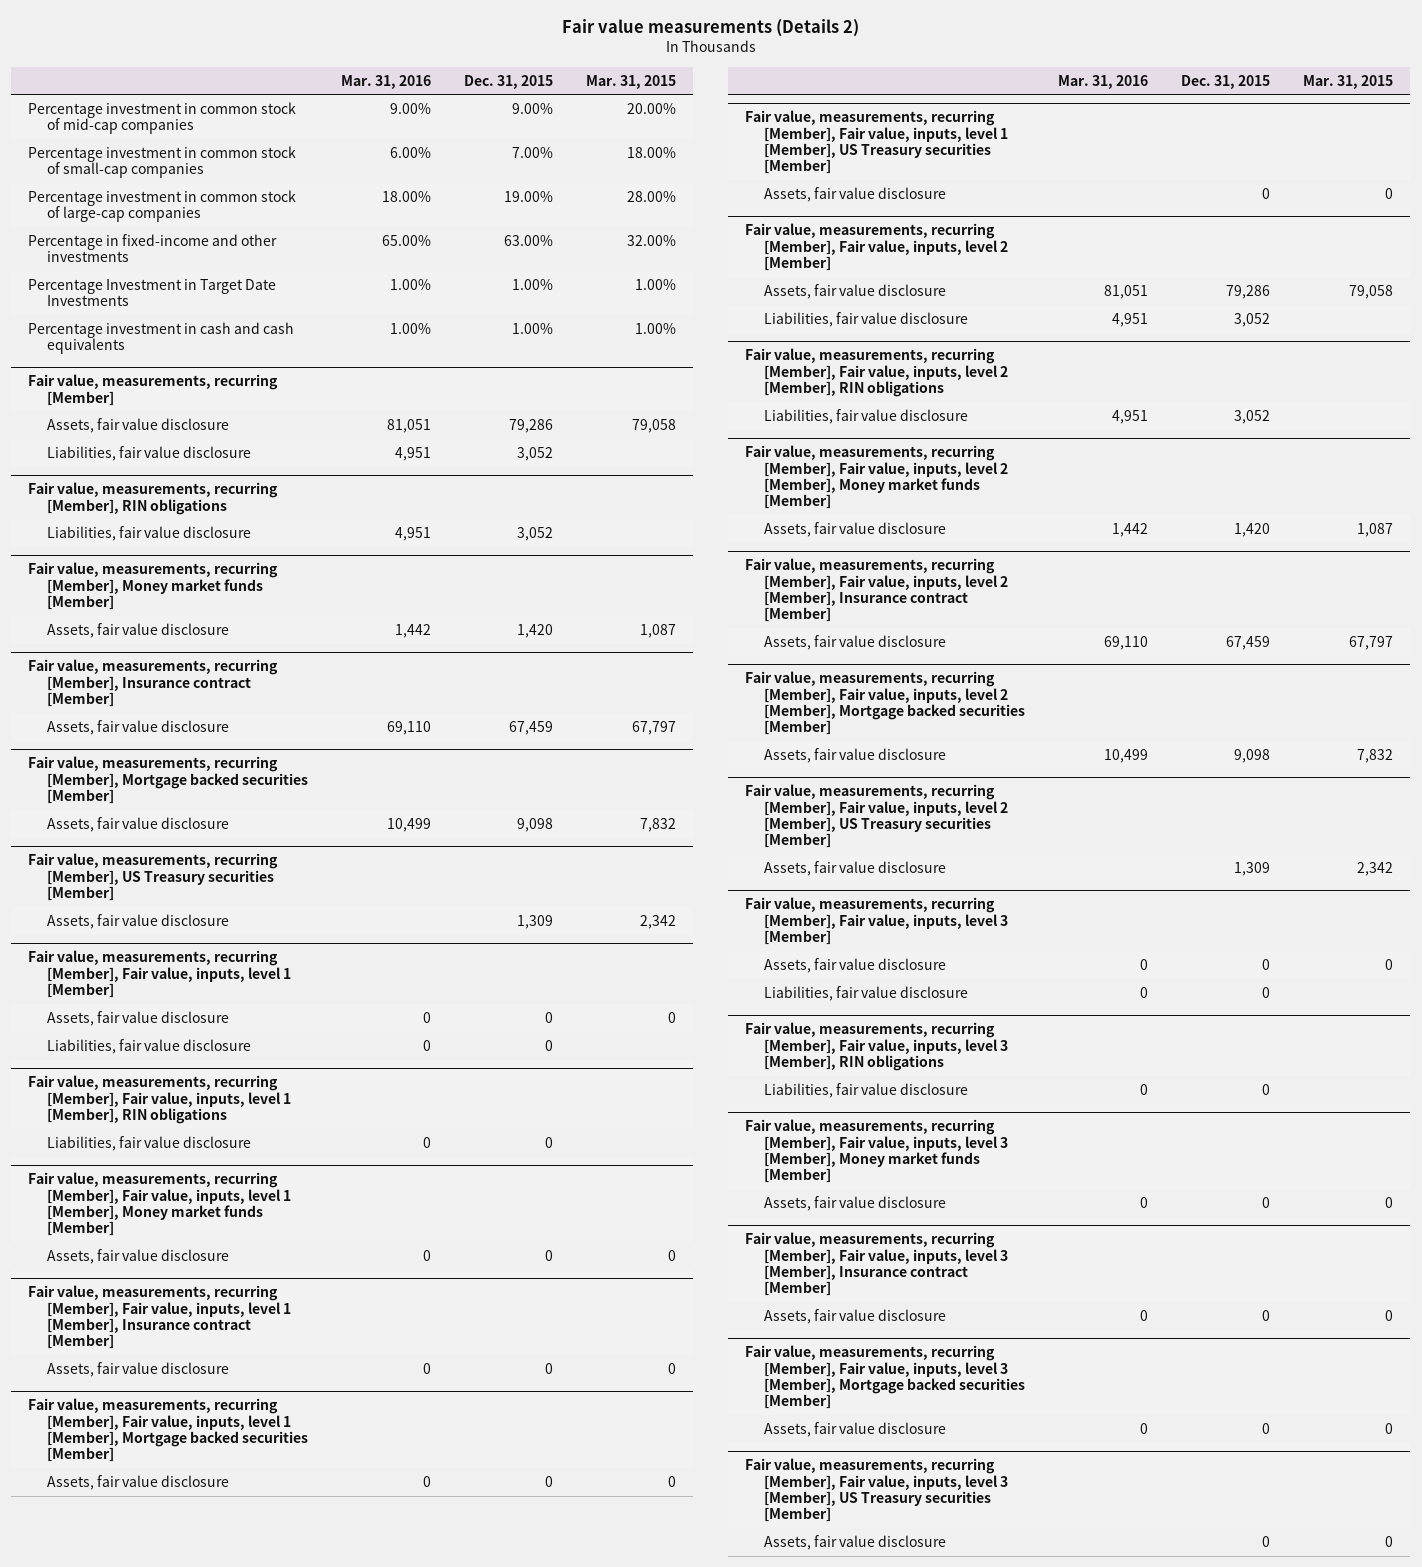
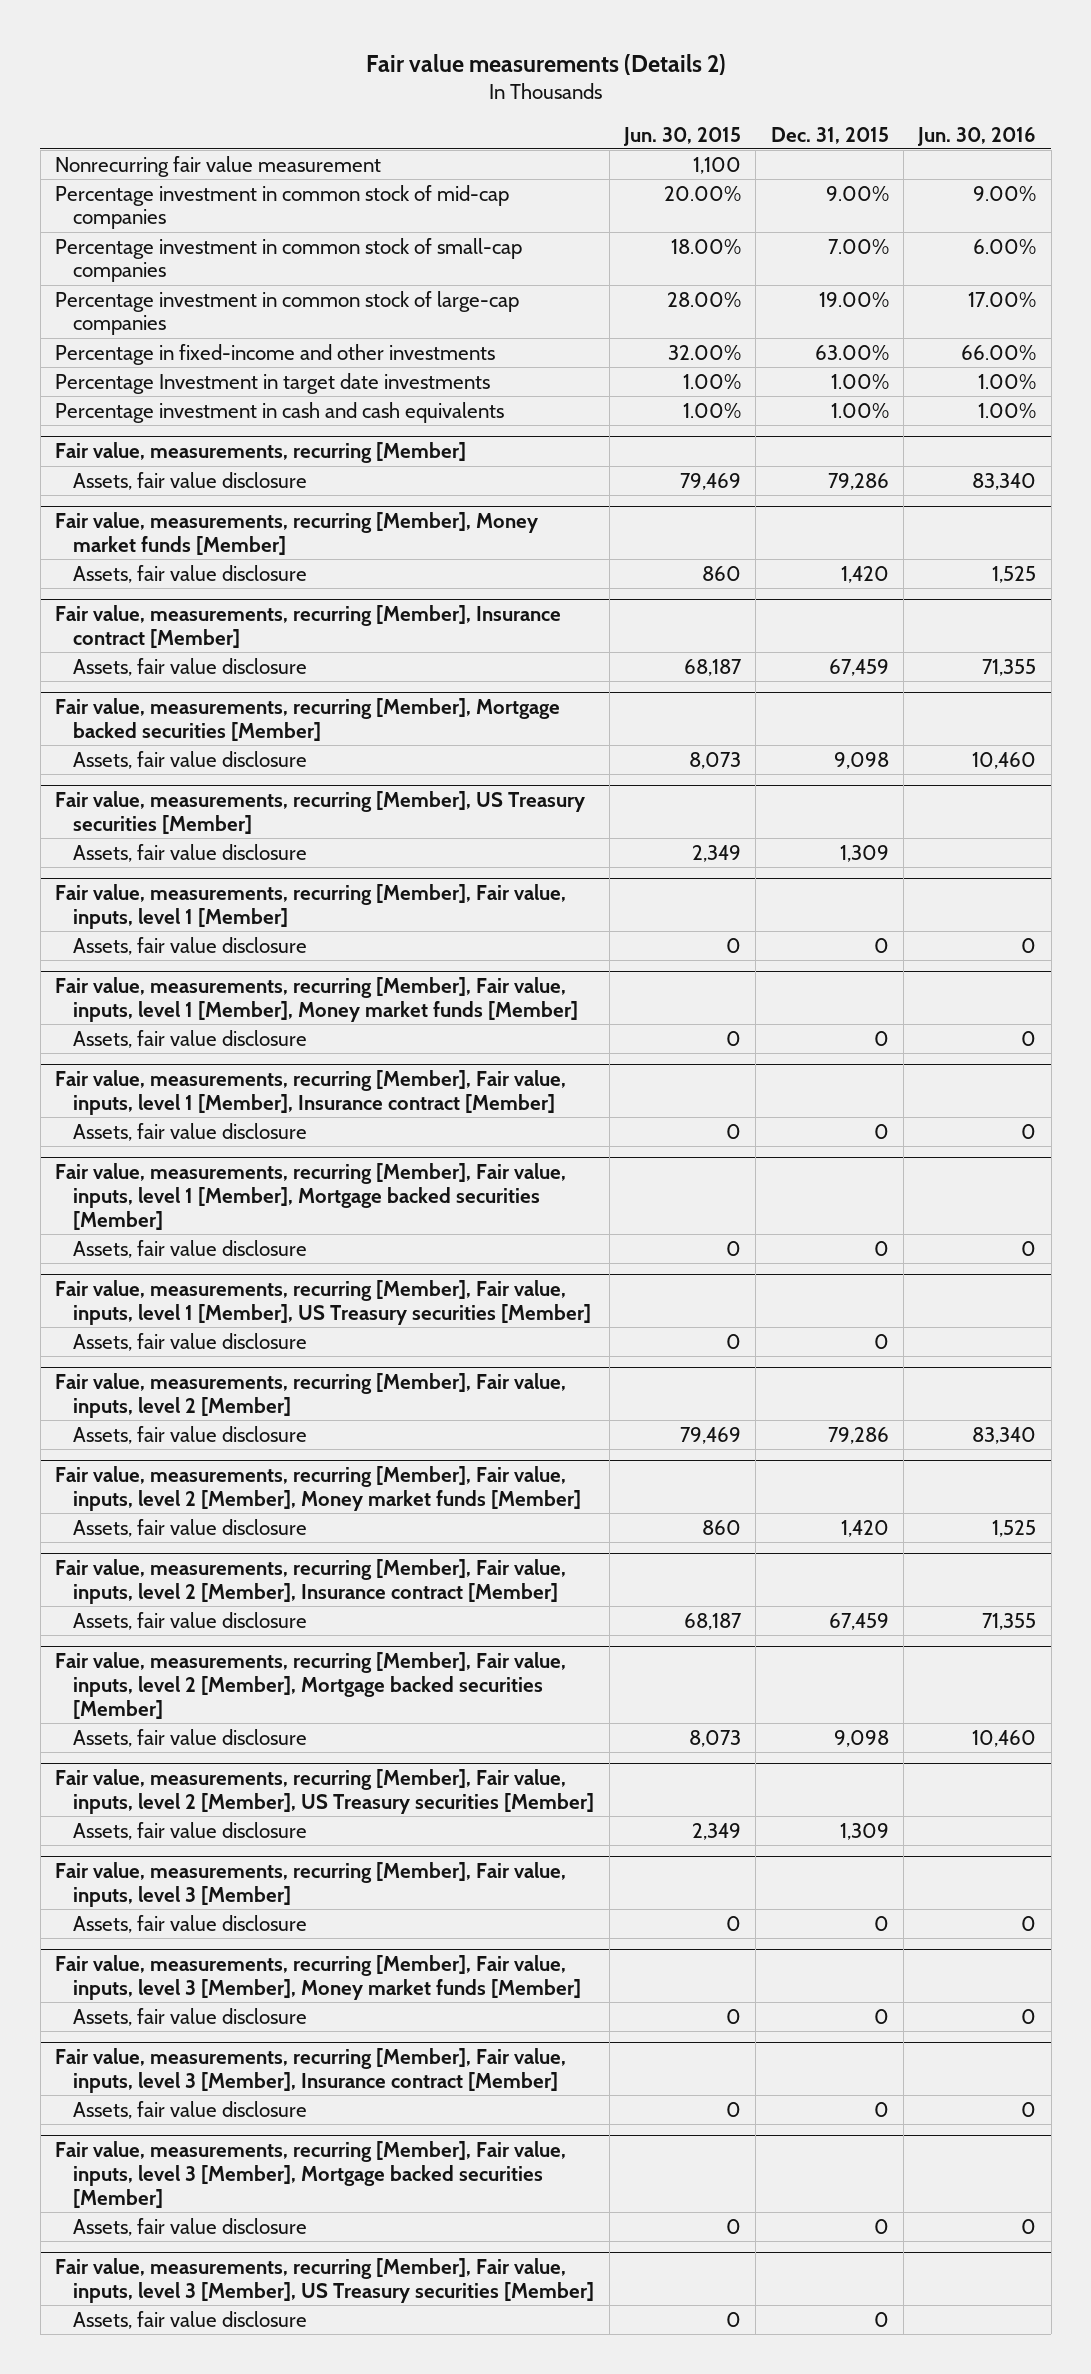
- | Mar. 31, 2016 | Dec. 31, 2015 | Mar. 31, 2015
+ | Jun. 30, 2015 | Dec. 31, 2015 | Jun. 30, 2016
+ Nonrecurring fair value measurement | 1,100 | |
- Percentage Investment in Target Date Investments | 1.00% | 1.00% | 1.00%
+ Percentage Investment in target date investments | 1.00% | 1.00% | 1.00%
@ Fair value, measurements, recurring [Member]
- Liabilities, fair value disclosure | 4,951 | 3,052 |
- Fair value, measurements, recurring [Member], RIN obligations
- Liabilities, fair value disclosure | 4,951 | 3,052 |
@ Fair value, measurements, recurring [Member], Fair value, inputs, level 1 [Member]
- Liabilities, fair value disclosure | 0 | 0 |
- Fair value, measurements, recurring [Member], Fair value, inputs, level 1 [Member], RIN obligations
- Liabilities, fair value disclosure | 0 | 0 |
@ Fair value, measurements, recurring [Member], Fair value, inputs, level 2 [Member]
- Liabilities, fair value disclosure | 4,951 | 3,052 |
- Fair value, measurements, recurring [Member], Fair value, inputs, level 2 [Member], RIN obligations
- Liabilities, fair value disclosure | 4,951 | 3,052 |
@ Fair value, measurements, recurring [Member], Fair value, inputs, level 3 [Member]
- Liabilities, fair value disclosure | 0 | 0 |
- Fair value, measurements, recurring [Member], Fair value, inputs, level 3 [Member], RIN obligations
- Liabilities, fair value disclosure | 0 | 0 |

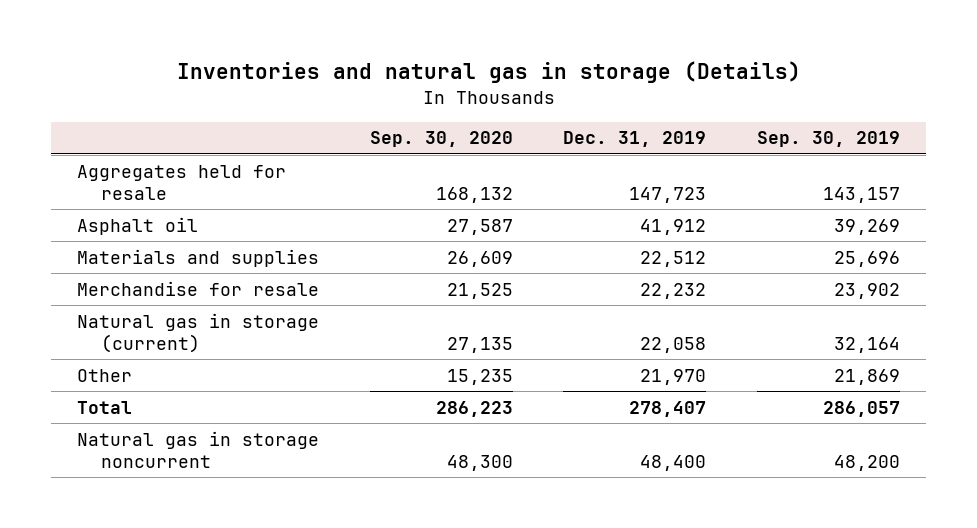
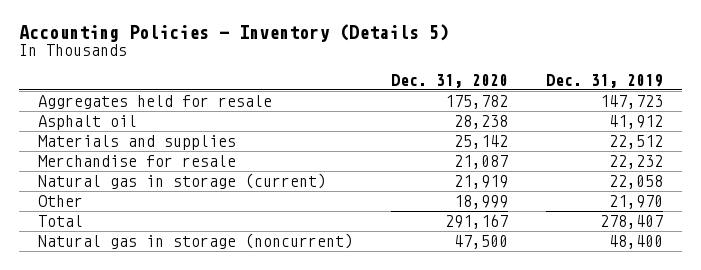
- Inventories and natural gas in storage (Details)
+ Accounting Policies - Inventory (Details 5)
- | Sep. 30, 2020 | Dec. 31, 2019 | Sep. 30, 2019
+ | Dec. 31, 2020 | Dec. 31, 2019
- Natural gas in storage noncurrent | 48,300 | 48,400 | 48,200
+ Natural gas in storage (noncurrent) | 47,500 | 48,400

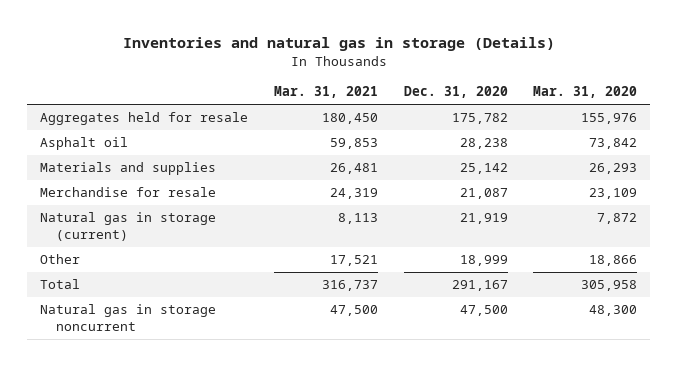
- Accounting Policies - Inventory (Details 5)
+ Inventories and natural gas in storage (Details)
- | Dec. 31, 2020 | Dec. 31, 2019
+ | Mar. 31, 2021 | Dec. 31, 2020 | Mar. 31, 2020
- Natural gas in storage (noncurrent) | 47,500 | 48,400
+ Natural gas in storage noncurrent | 47,500 | 47,500 | 48,300

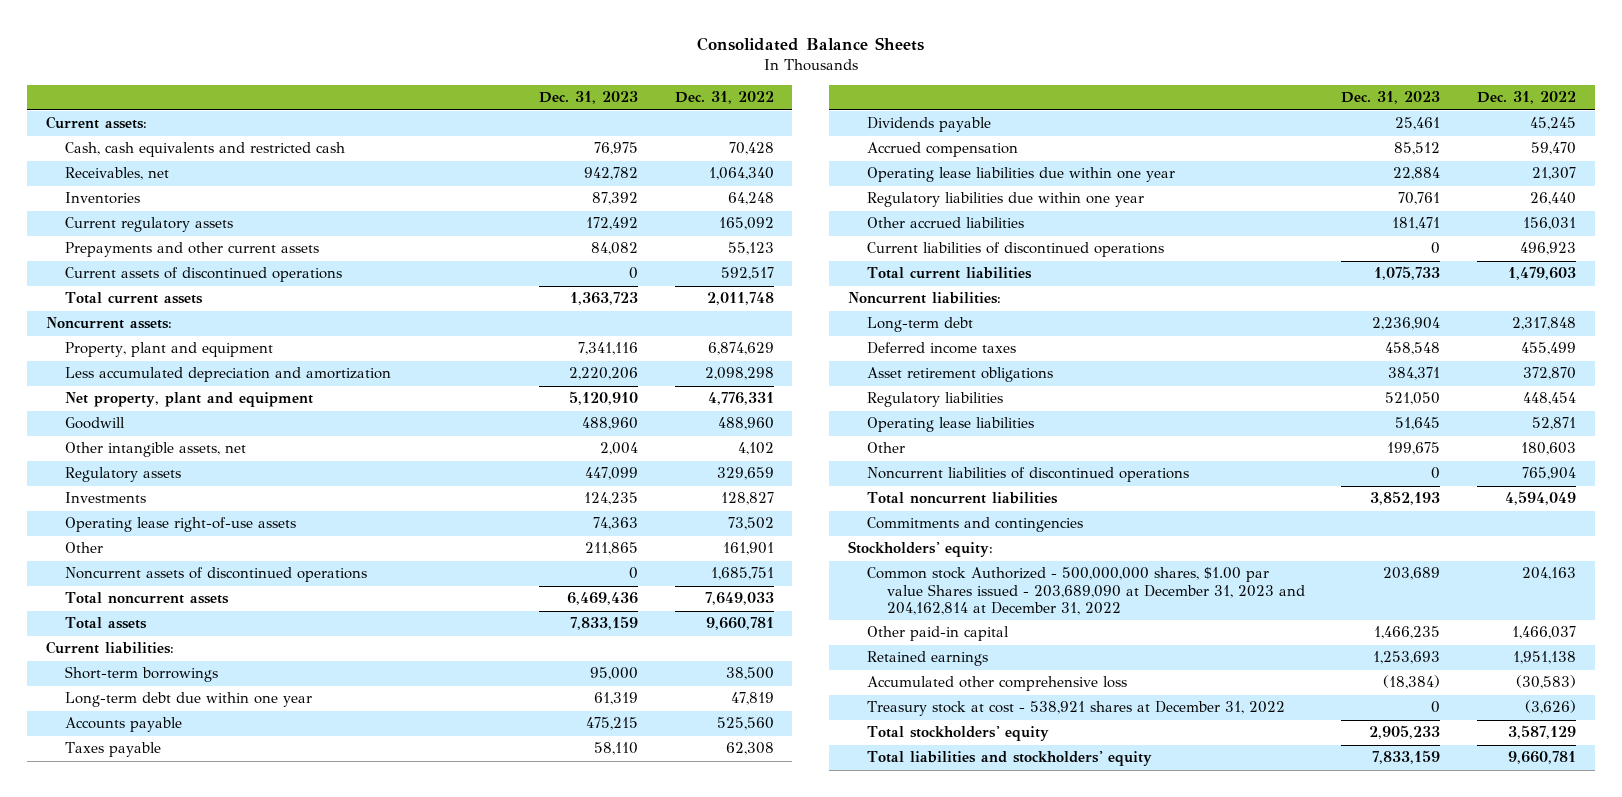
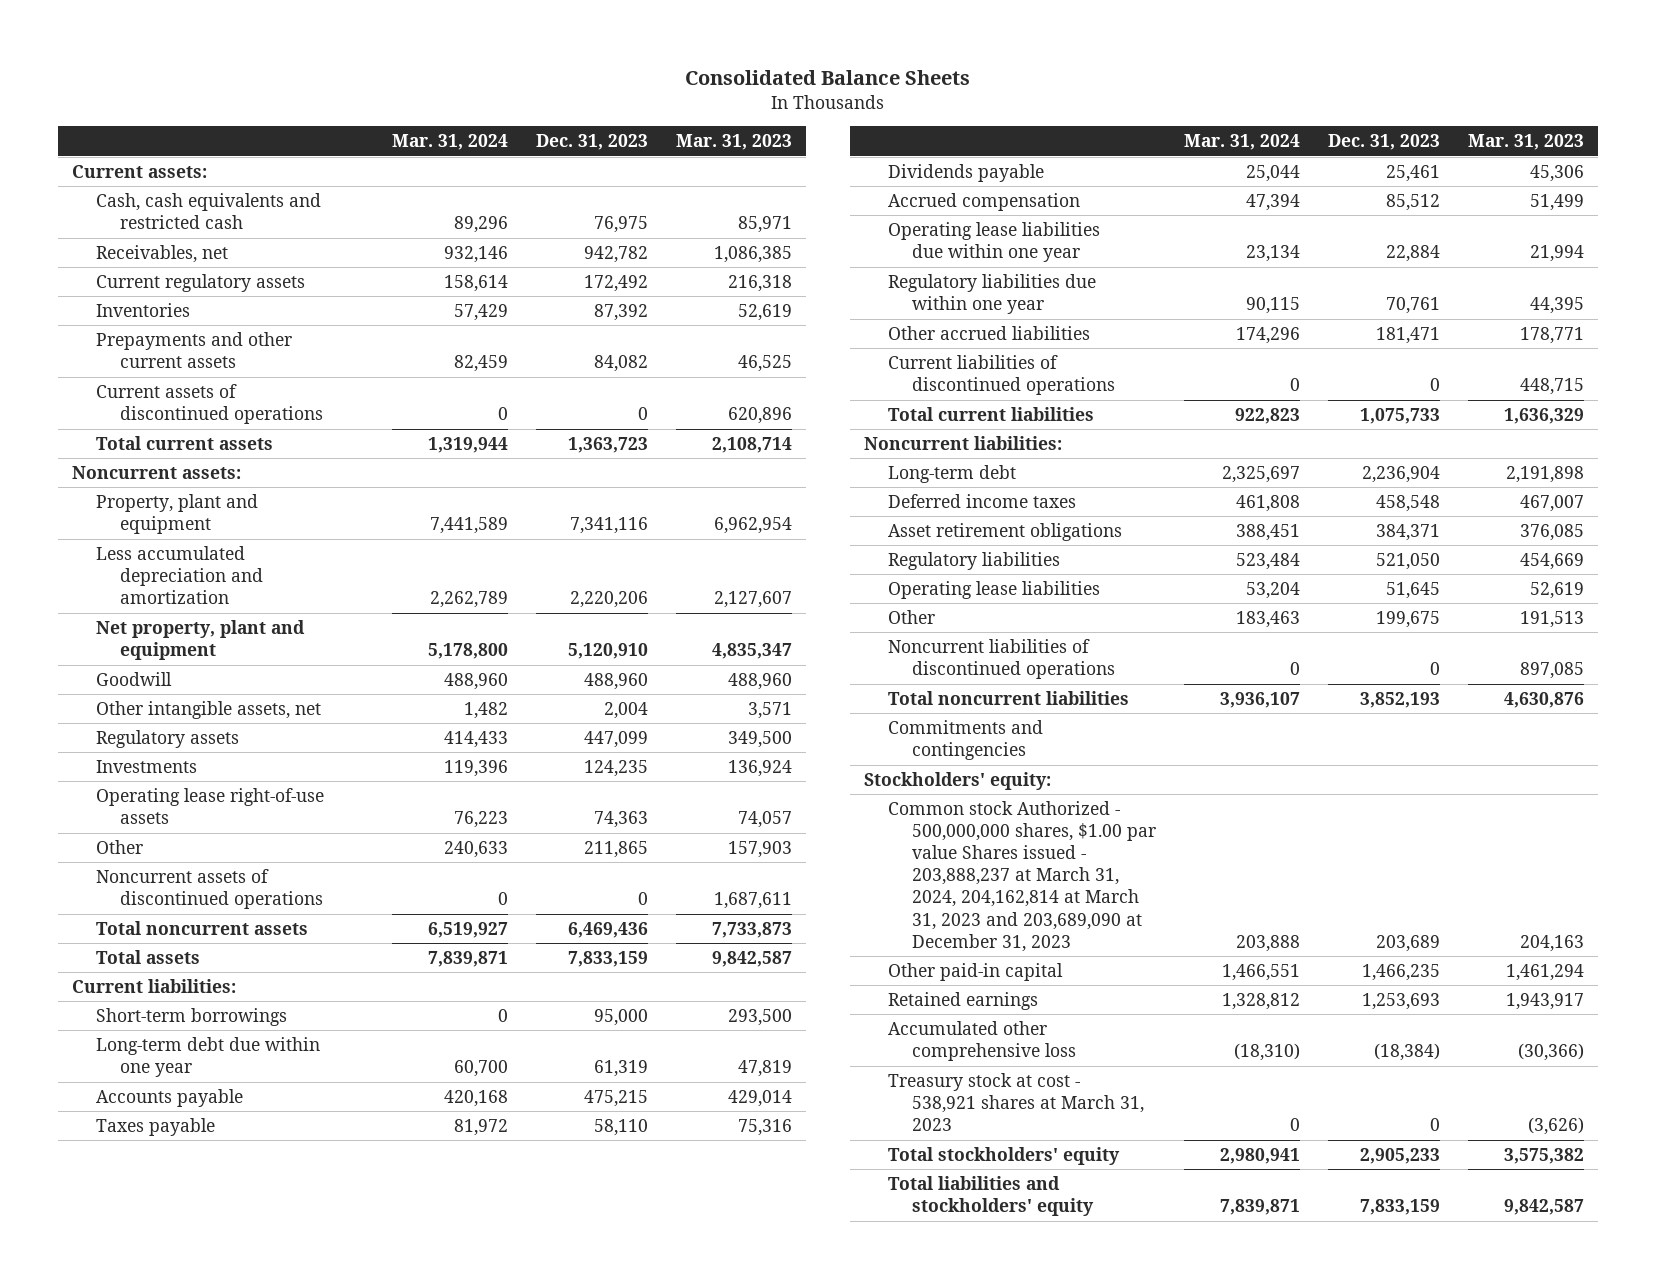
- | Dec. 31, 2023 | Dec. 31, 2022
+ | Mar. 31, 2024 | Dec. 31, 2023 | Mar. 31, 2023
moved down: Inventories | 57,429 | 87,392 | 52,619
- Common stock Authorized - 500,000,000 shares, $1.00 par value Shares issued - 203,689,090 at December 31, 2023 and 204,162,814 at December 31, 2022 | 203,689 | 204,163
+ Common stock Authorized - 500,000,000 shares, $1.00 par value Shares issued - 203,888,237 at March 31, 2024, 204,162,814 at March 31, 2023 and 203,689,090 at December 31, 2023 | 203,888 | 203,689 | 204,163
- Treasury stock at cost - 538,921 shares at December 31, 2022 | 0 | (3,626)
+ Treasury stock at cost - 538,921 shares at March 31, 2023 | 0 | 0 | (3,626)

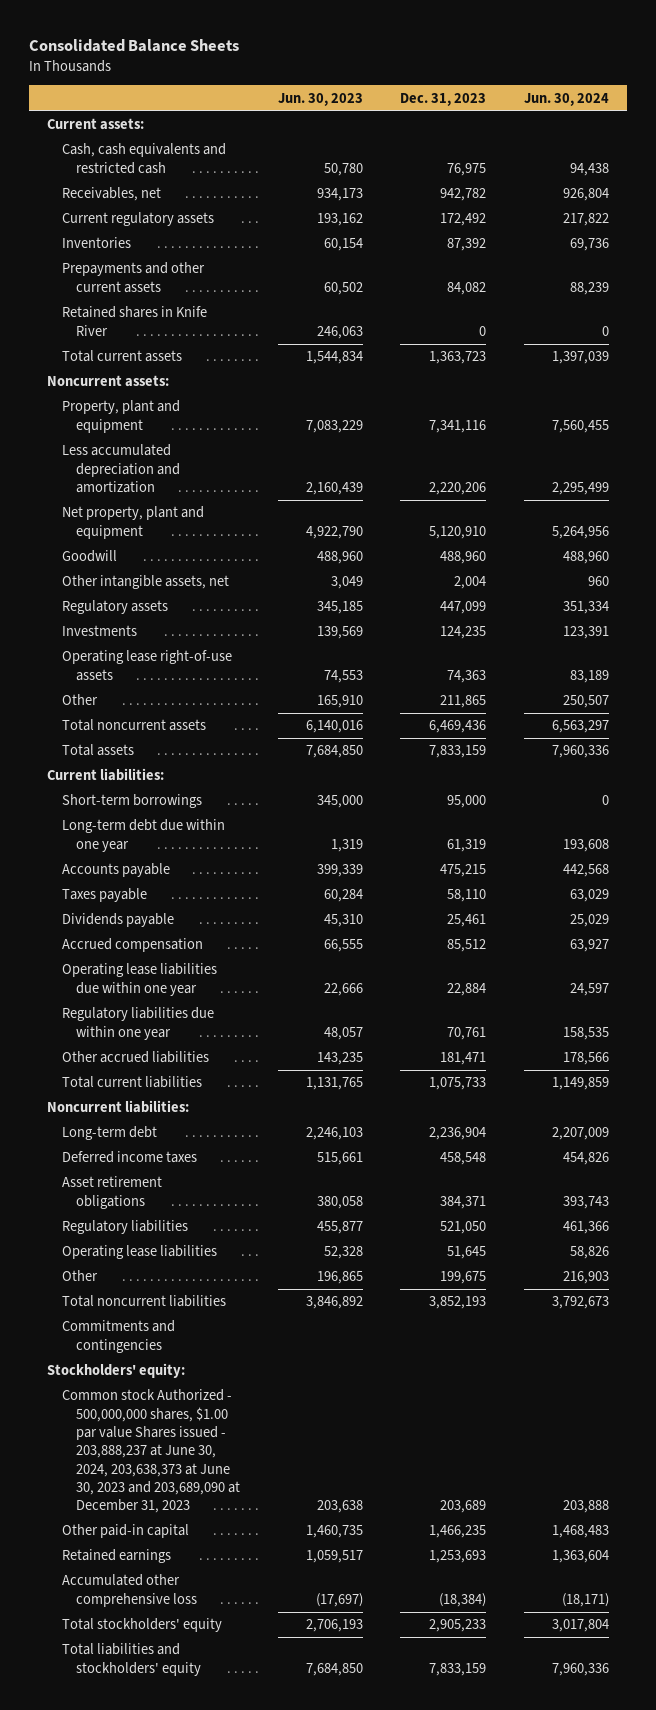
- | Mar. 31, 2024 | Dec. 31, 2023 | Mar. 31, 2023
+ | Jun. 30, 2023 | Dec. 31, 2023 | Jun. 30, 2024
- Current assets of discontinued operations | 0 | 0 | 620,896
+ Retained shares in Knife River | 246,063 | 0 | 0
- Noncurrent assets of discontinued operations | 0 | 0 | 1,687,611
- Current liabilities of discontinued operations | 0 | 0 | 448,715
- Noncurrent liabilities of discontinued operations | 0 | 0 | 897,085
- Common stock Authorized - 500,000,000 shares, $1.00 par value Shares issued - 203,888,237 at March 31, 2024, 204,162,814 at March 31, 2023 and 203,689,090 at December 31, 2023 | 203,888 | 203,689 | 204,163
+ Common stock Authorized - 500,000,000 shares, $1.00 par value Shares issued - 203,888,237 at June 30, 2024, 203,638,373 at June 30, 2023 and 203,689,090 at December 31, 2023 | 203,638 | 203,689 | 203,888
- Treasury stock at cost - 538,921 shares at March 31, 2023 | 0 | 0 | (3,626)

